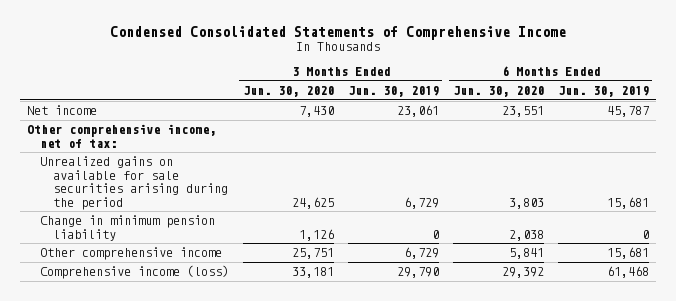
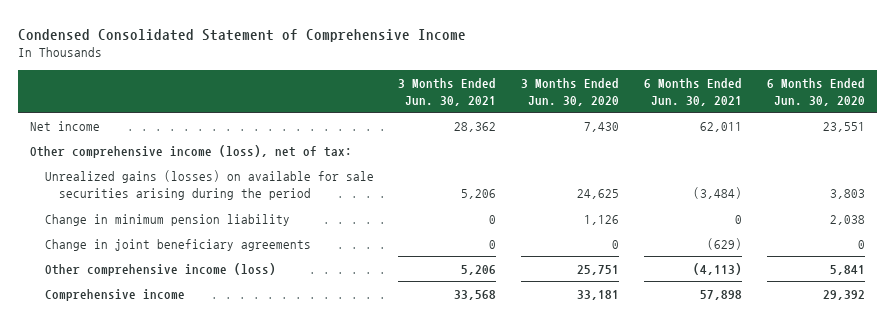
- Condensed Consolidated Statements of Comprehensive Income
+ Condensed Consolidated Statement of Comprehensive Income
- | 3 Months Ended Jun. 30, 2020 | 3 Months Ended Jun. 30, 2019 | 6 Months Ended Jun. 30, 2020 | 6 Months Ended Jun. 30, 2019
+ | 3 Months Ended Jun. 30, 2021 | 3 Months Ended Jun. 30, 2020 | 6 Months Ended Jun. 30, 2021 | 6 Months Ended Jun. 30, 2020
- Other comprehensive income, net of tax:
- Unrealized gains on available for sale securities arising during the period | 24,625 | 6,729 | 3,803 | 15,681
+ Other comprehensive income (loss), net of tax:
+ Unrealized gains (losses) on available for sale securities arising during the period | 5,206 | 24,625 | (3,484) | 3,803
- Other comprehensive income | 25,751 | 6,729 | 5,841 | 15,681
- Comprehensive income (loss) | 33,181 | 29,790 | 29,392 | 61,468
+ Change in joint beneficiary agreements | 0 | 0 | (629) | 0
+ Other comprehensive income (loss) | 5,206 | 25,751 | (4,113) | 5,841
+ Comprehensive income | 33,568 | 33,181 | 57,898 | 29,392

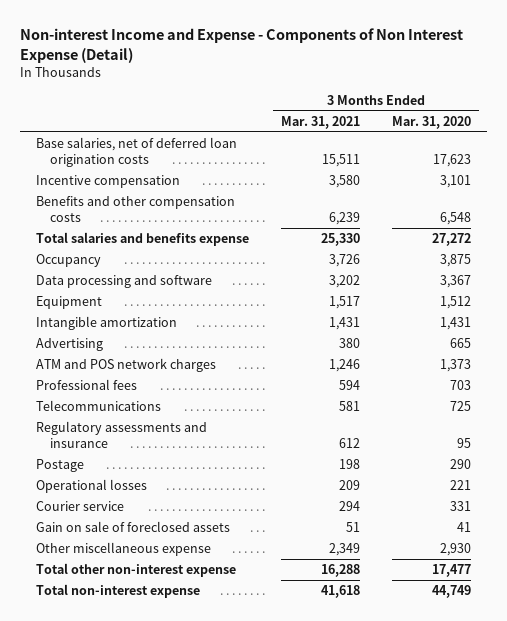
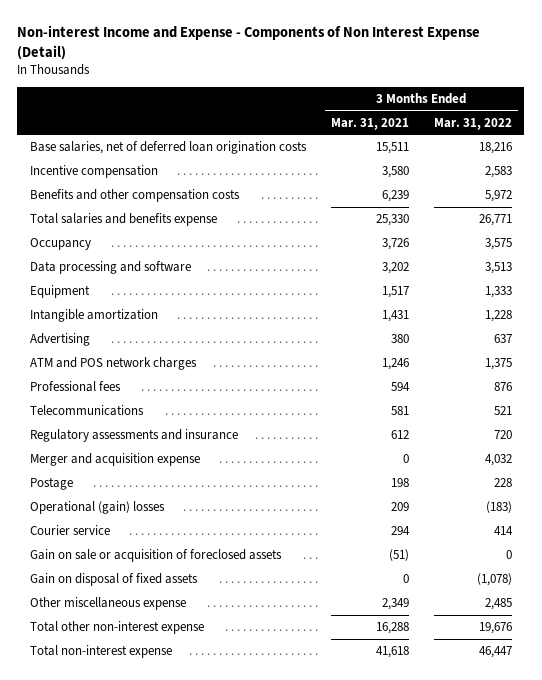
- | 3 Months Ended Mar. 31, 2021 | 3 Months Ended Mar. 31, 2020
+ | 3 Months Ended Mar. 31, 2021 | 3 Months Ended Mar. 31, 2022
+ Merger and acquisition expense | 0 | 4,032
- Operational losses | 209 | 221
+ Operational (gain) losses | 209 | (183)
- Gain on sale of foreclosed assets | 51 | 41
+ Gain on sale or acquisition of foreclosed assets | (51) | 0
+ Gain on disposal of fixed assets | 0 | (1,078)

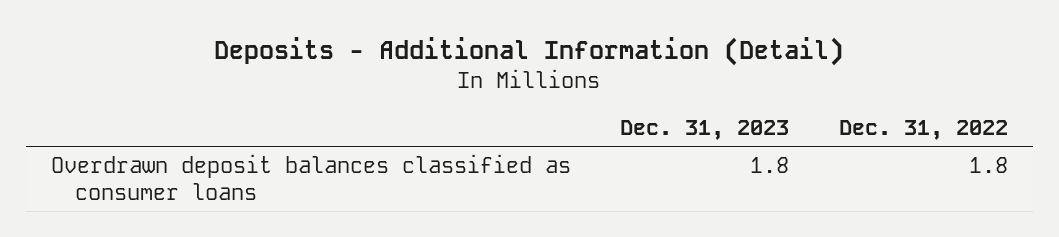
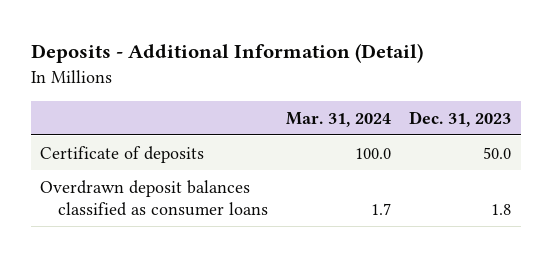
- | Dec. 31, 2023 | Dec. 31, 2022
+ | Mar. 31, 2024 | Dec. 31, 2023
+ Certificate of deposits | 100.0 | 50.0

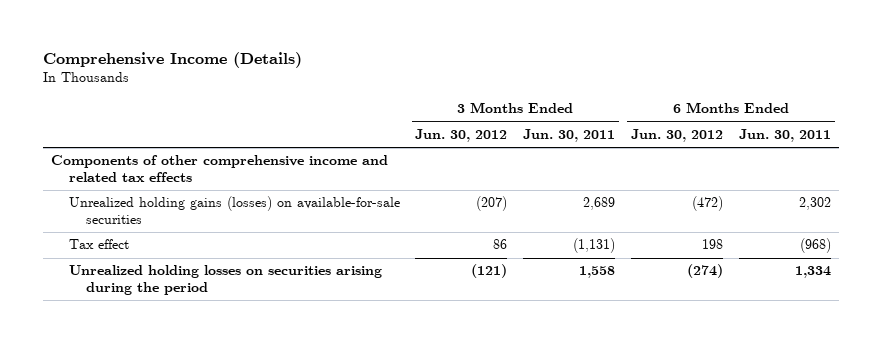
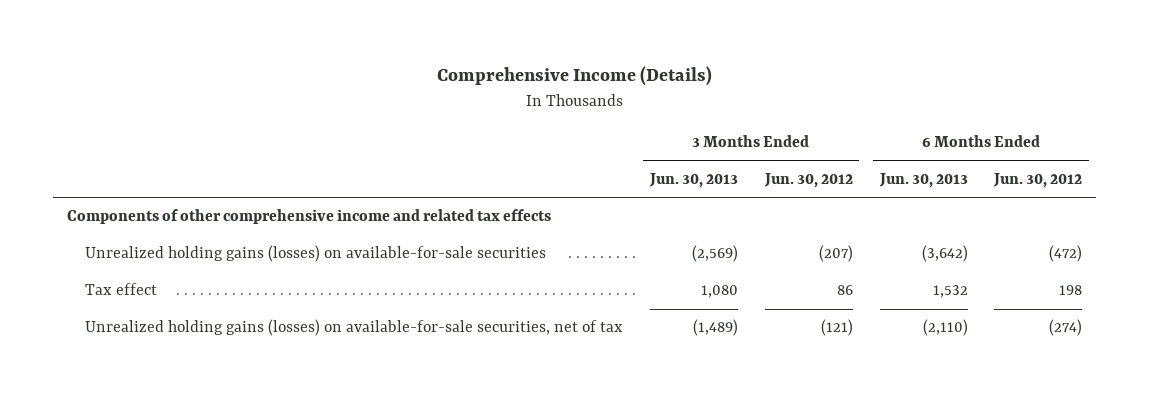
- | 3 Months Ended Jun. 30, 2012 | 3 Months Ended Jun. 30, 2011 | 6 Months Ended Jun. 30, 2012 | 6 Months Ended Jun. 30, 2011
+ | 3 Months Ended Jun. 30, 2013 | 3 Months Ended Jun. 30, 2012 | 6 Months Ended Jun. 30, 2013 | 6 Months Ended Jun. 30, 2012
- Unrealized holding losses on securities arising during the period | (121) | 1,558 | (274) | 1,334
+ Unrealized holding gains (losses) on available-for-sale securities, net of tax | (1,489) | (121) | (2,110) | (274)

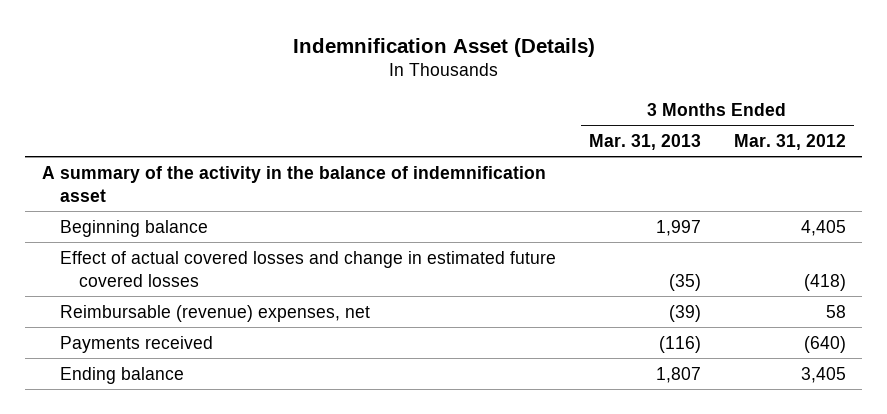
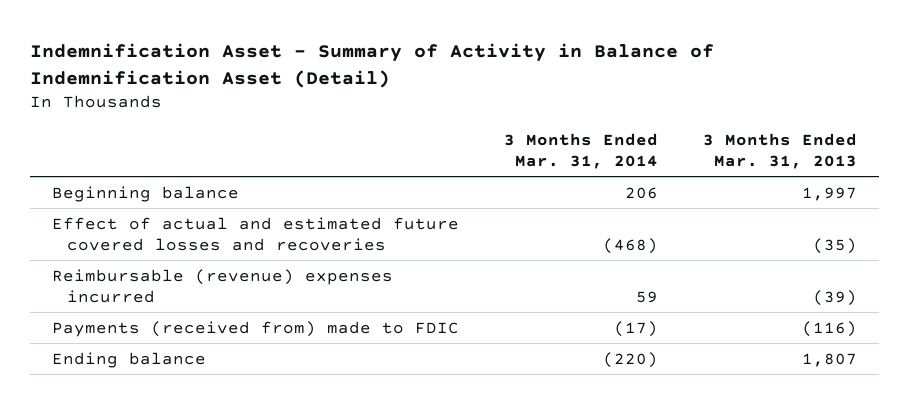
- Indemnification Asset (Details)
+ Indemnification Asset - Summary of Activity in Balance of Indemnification Asset (Detail)
- | 3 Months Ended Mar. 31, 2013 | 3 Months Ended Mar. 31, 2012
+ | 3 Months Ended Mar. 31, 2014 | 3 Months Ended Mar. 31, 2013
- A summary of the activity in the balance of indemnification asset
- Effect of actual covered losses and change in estimated future covered losses | (35) | (418)
- Reimbursable (revenue) expenses, net | (39) | 58
- Payments received | (116) | (640)
+ Effect of actual and estimated future covered losses and recoveries | (468) | (35)
+ Reimbursable (revenue) expenses incurred | 59 | (39)
+ Payments (received from) made to FDIC | (17) | (116)

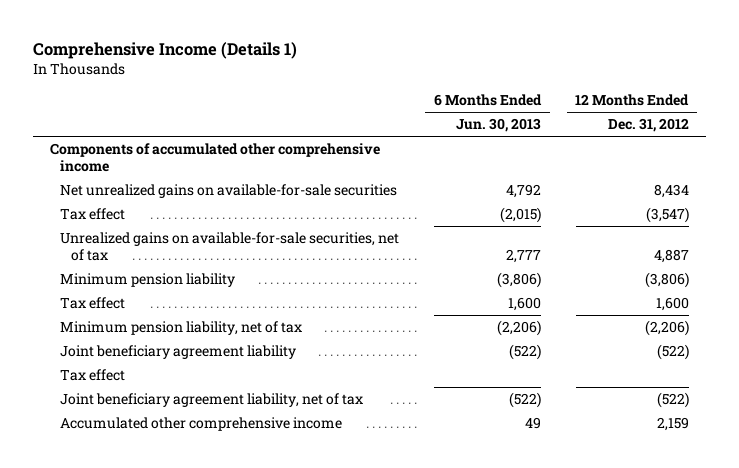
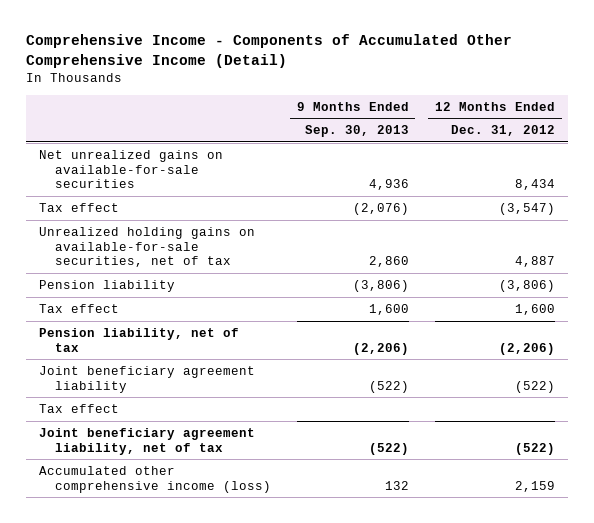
- Comprehensive Income (Details 1)
+ Comprehensive Income - Components of Accumulated Other Comprehensive Income (Detail)
- | 6 Months Ended Jun. 30, 2013 | 12 Months Ended Dec. 31, 2012
+ | 9 Months Ended Sep. 30, 2013 | 12 Months Ended Dec. 31, 2012
- Components of accumulated other comprehensive income
- Unrealized gains on available-for-sale securities, net of tax | 2,777 | 4,887
- Minimum pension liability | (3,806) | (3,806)
+ Unrealized holding gains on available-for-sale securities, net of tax | 2,860 | 4,887
+ Pension liability | (3,806) | (3,806)
- Minimum pension liability, net of tax | (2,206) | (2,206)
+ Pension liability, net of tax | (2,206) | (2,206)
- Accumulated other comprehensive income | 49 | 2,159
+ Accumulated other comprehensive income (loss) | 132 | 2,159

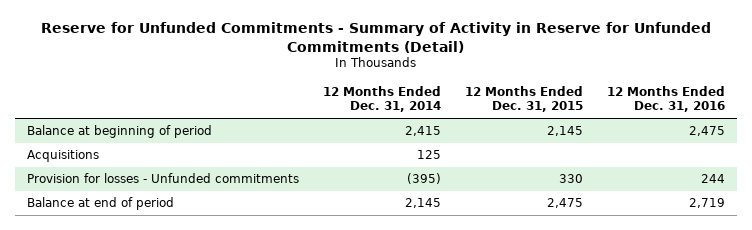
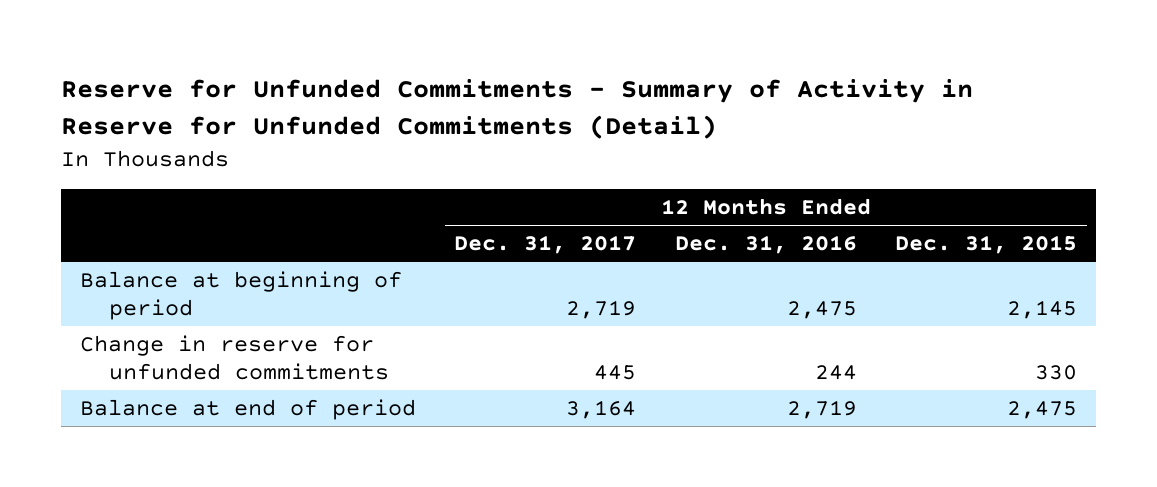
- | 12 Months Ended Dec. 31, 2014 | 12 Months Ended Dec. 31, 2015 | 12 Months Ended Dec. 31, 2016
+ | 12 Months Ended Dec. 31, 2017 | 12 Months Ended Dec. 31, 2016 | 12 Months Ended Dec. 31, 2015
- Acquisitions | 125 | |
- Provision for losses - Unfunded commitments | (395) | 330 | 244
+ Change in reserve for unfunded commitments | 445 | 244 | 330

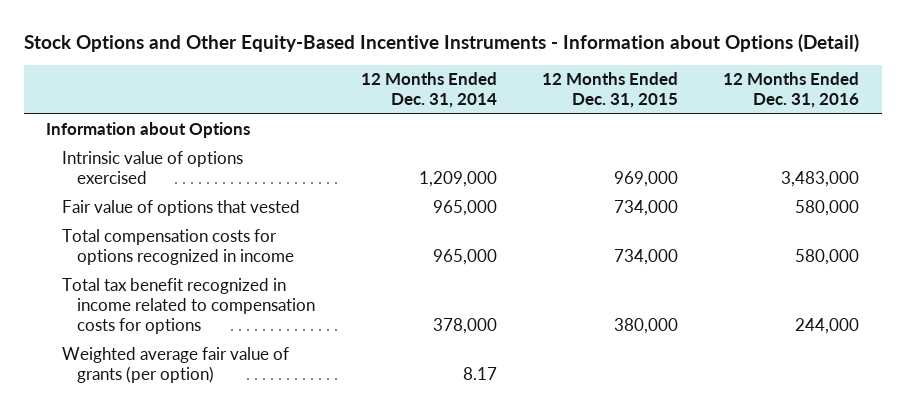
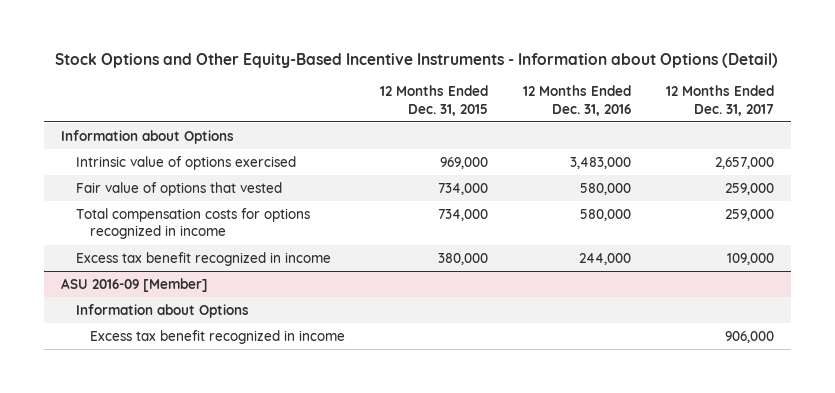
- | 12 Months Ended Dec. 31, 2014 | 12 Months Ended Dec. 31, 2015 | 12 Months Ended Dec. 31, 2016
+ | 12 Months Ended Dec. 31, 2015 | 12 Months Ended Dec. 31, 2016 | 12 Months Ended Dec. 31, 2017
- Total tax benefit recognized in income related to compensation costs for options | 378,000 | 380,000 | 244,000
- Weighted average fair value of grants (per option) | 8.17 | |
+ Excess tax benefit recognized in income | 380,000 | 244,000 | 109,000
+ ASU 2016-09 [Member]
+ Information about Options
+ Excess tax benefit recognized in income | | | 906,000

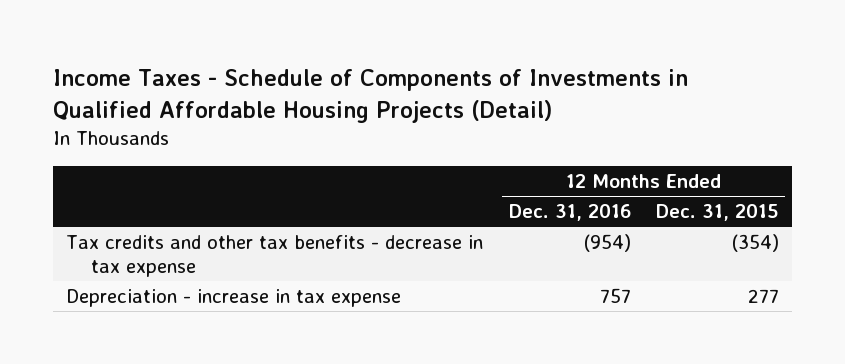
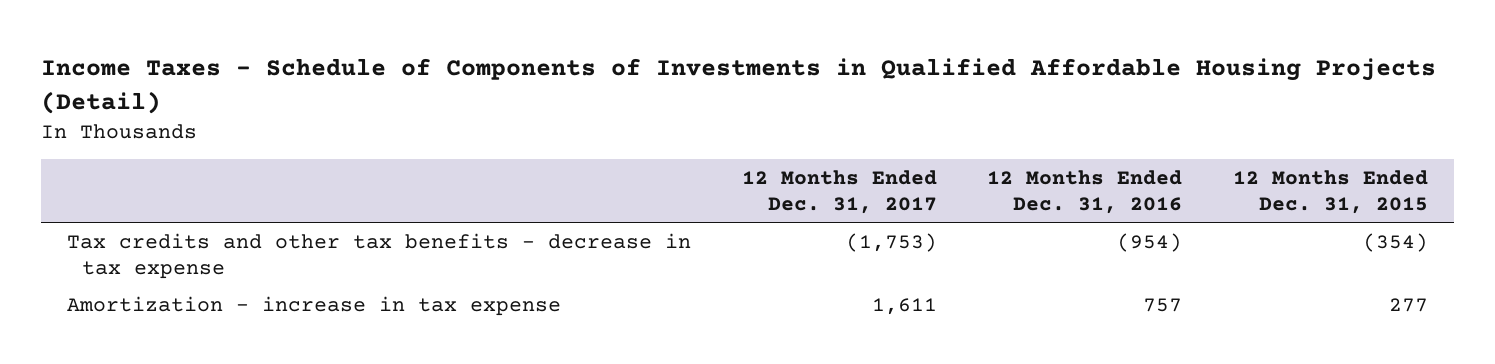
- | 12 Months Ended Dec. 31, 2016 | 12 Months Ended Dec. 31, 2015
+ | 12 Months Ended Dec. 31, 2017 | 12 Months Ended Dec. 31, 2016 | 12 Months Ended Dec. 31, 2015
- Depreciation - increase in tax expense | 757 | 277
+ Amortization - increase in tax expense | 1,611 | 757 | 277

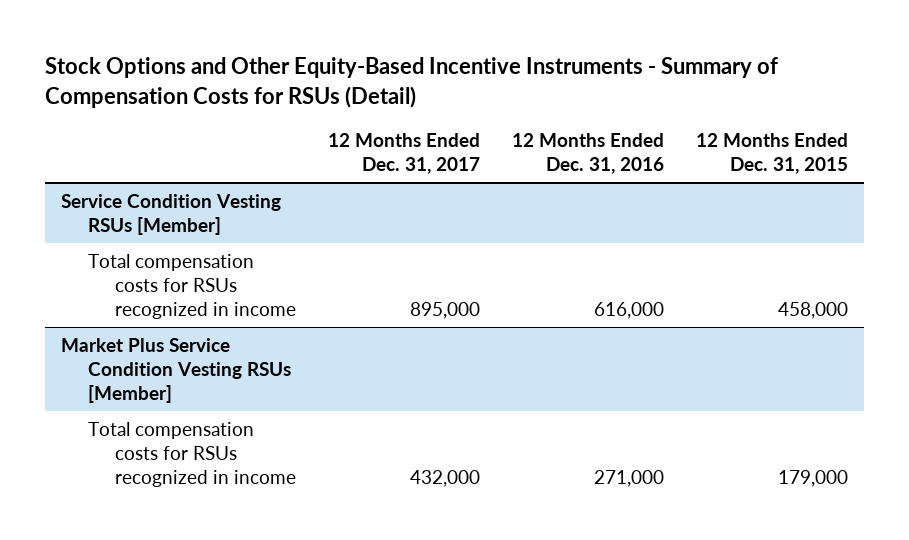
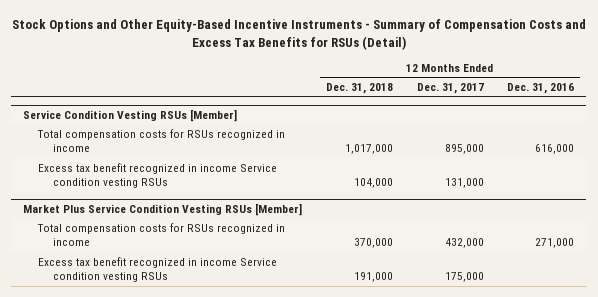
- Stock Options and Other Equity-Based Incentive Instruments - Summary of Compensation Costs for RSUs (Detail)
+ Stock Options and Other Equity-Based Incentive Instruments - Summary of Compensation Costs and Excess Tax Benefits for RSUs (Detail)
- | 12 Months Ended Dec. 31, 2017 | 12 Months Ended Dec. 31, 2016 | 12 Months Ended Dec. 31, 2015
+ | 12 Months Ended Dec. 31, 2018 | 12 Months Ended Dec. 31, 2017 | 12 Months Ended Dec. 31, 2016
@ Service Condition Vesting RSUs [Member]
+ Excess tax benefit recognized in income Service condition vesting RSUs | 104,000 | 131,000 |
@ Market Plus Service Condition Vesting RSUs [Member]
+ Excess tax benefit recognized in income Service condition vesting RSUs | 191,000 | 175,000 |

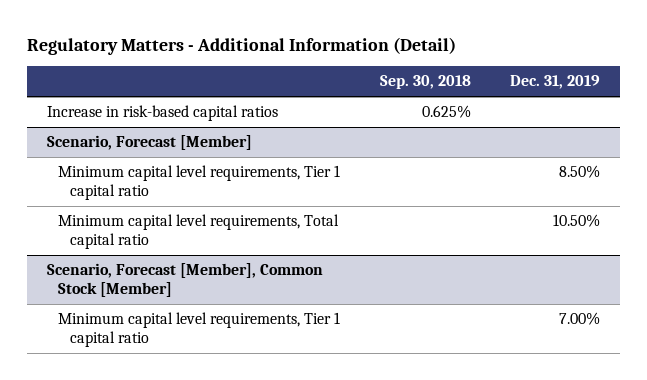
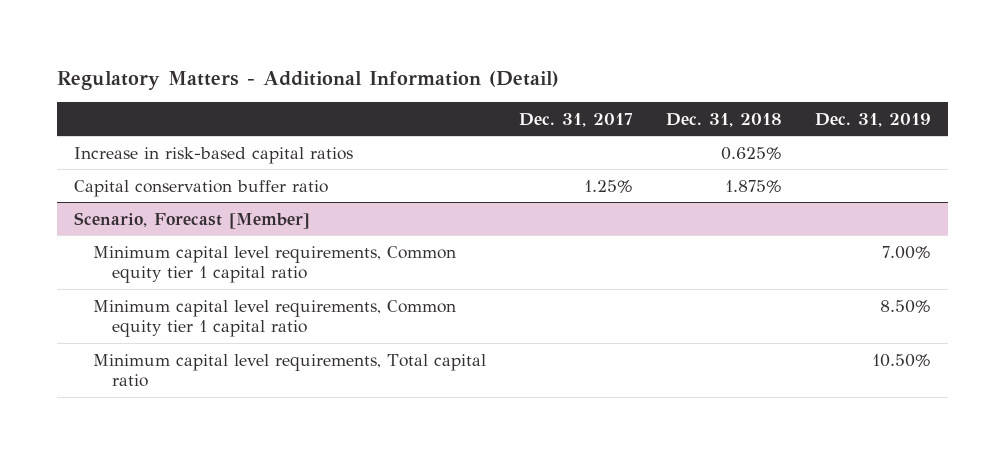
- | Sep. 30, 2018 | Dec. 31, 2019
+ | Dec. 31, 2017 | Dec. 31, 2018 | Dec. 31, 2019
+ Capital conservation buffer ratio | 1.25% | 1.875% |
@ Scenario, Forecast [Member]
- Minimum capital level requirements, Tier 1 capital ratio | | 8.50%
+ Minimum capital level requirements, Common equity tier 1 capital ratio | | | 7.00%
+ Minimum capital level requirements, Common equity tier 1 capital ratio | | | 8.50%
- Scenario, Forecast [Member], Common Stock [Member]
- Minimum capital level requirements, Tier 1 capital ratio | | 7.00%

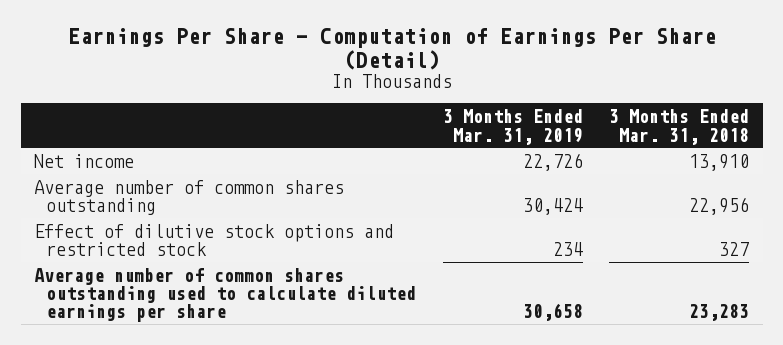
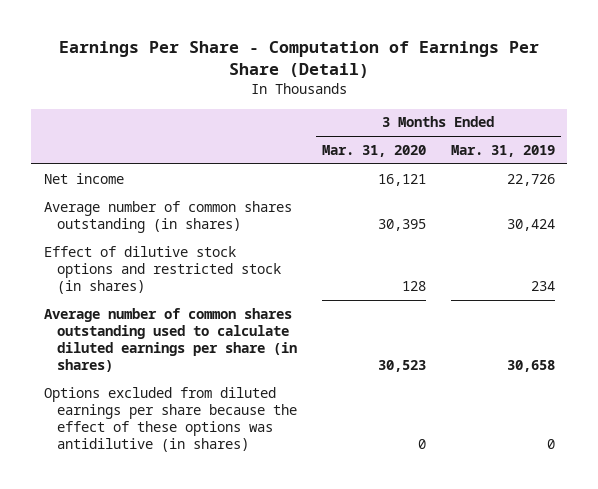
- | 3 Months Ended Mar. 31, 2019 | 3 Months Ended Mar. 31, 2018
+ | 3 Months Ended Mar. 31, 2020 | 3 Months Ended Mar. 31, 2019
- Average number of common shares outstanding | 30,424 | 22,956
- Effect of dilutive stock options and restricted stock | 234 | 327
- Average number of common shares outstanding used to calculate diluted earnings per share | 30,658 | 23,283
+ Average number of common shares outstanding (in shares) | 30,395 | 30,424
+ Effect of dilutive stock options and restricted stock (in shares) | 128 | 234
+ Average number of common shares outstanding used to calculate diluted earnings per share (in shares) | 30,523 | 30,658
+ Options excluded from diluted earnings per share because the effect of these options was antidilutive (in shares) | 0 | 0

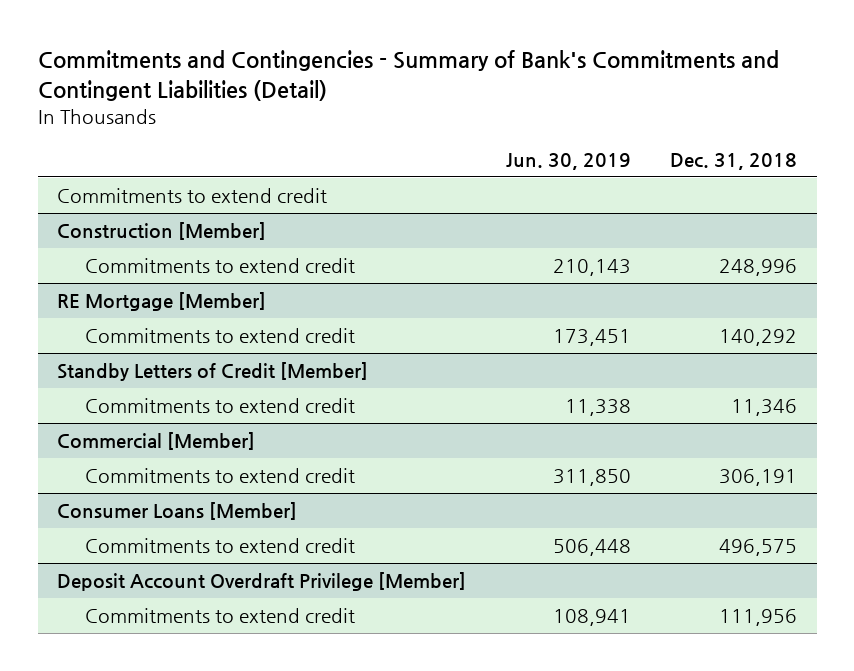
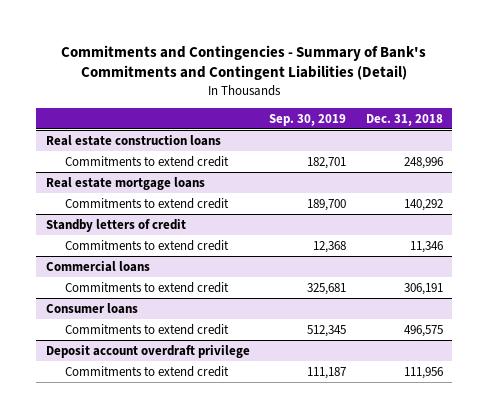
- | Jun. 30, 2019 | Dec. 31, 2018
+ | Sep. 30, 2019 | Dec. 31, 2018
- Commitments to extend credit
- Construction [Member]
+ Real estate construction loans
- RE Mortgage [Member]
+ Real estate mortgage loans
- Standby Letters of Credit [Member]
+ Standby letters of credit
- Commercial [Member]
+ Commercial loans
- Consumer Loans [Member]
+ Consumer loans
- Deposit Account Overdraft Privilege [Member]
+ Deposit account overdraft privilege

